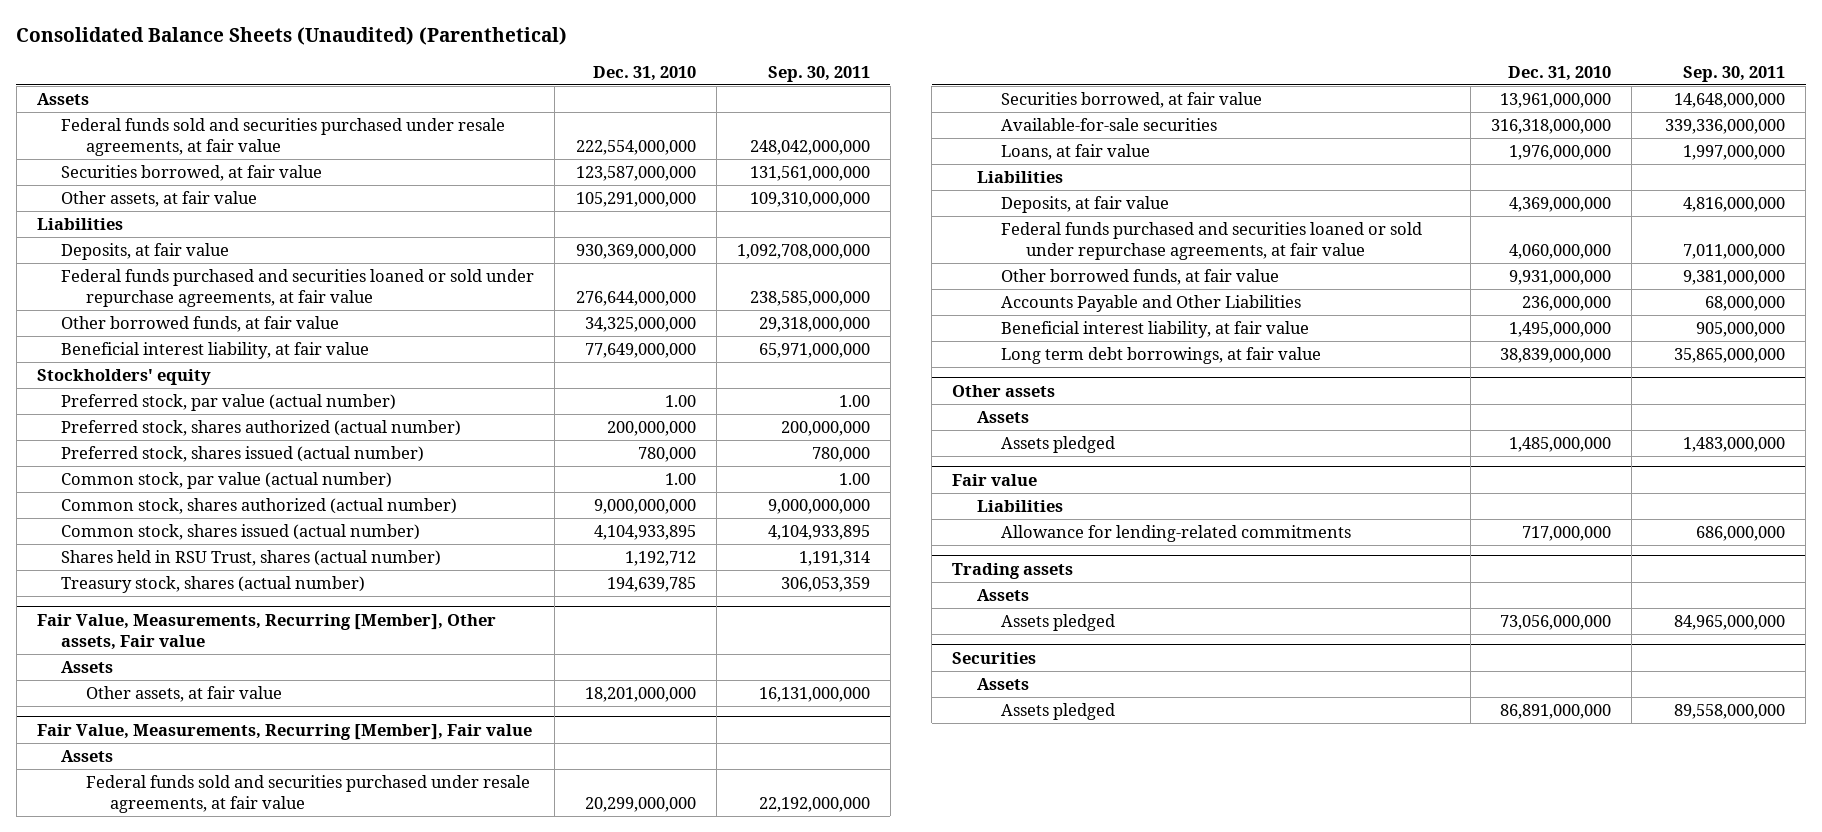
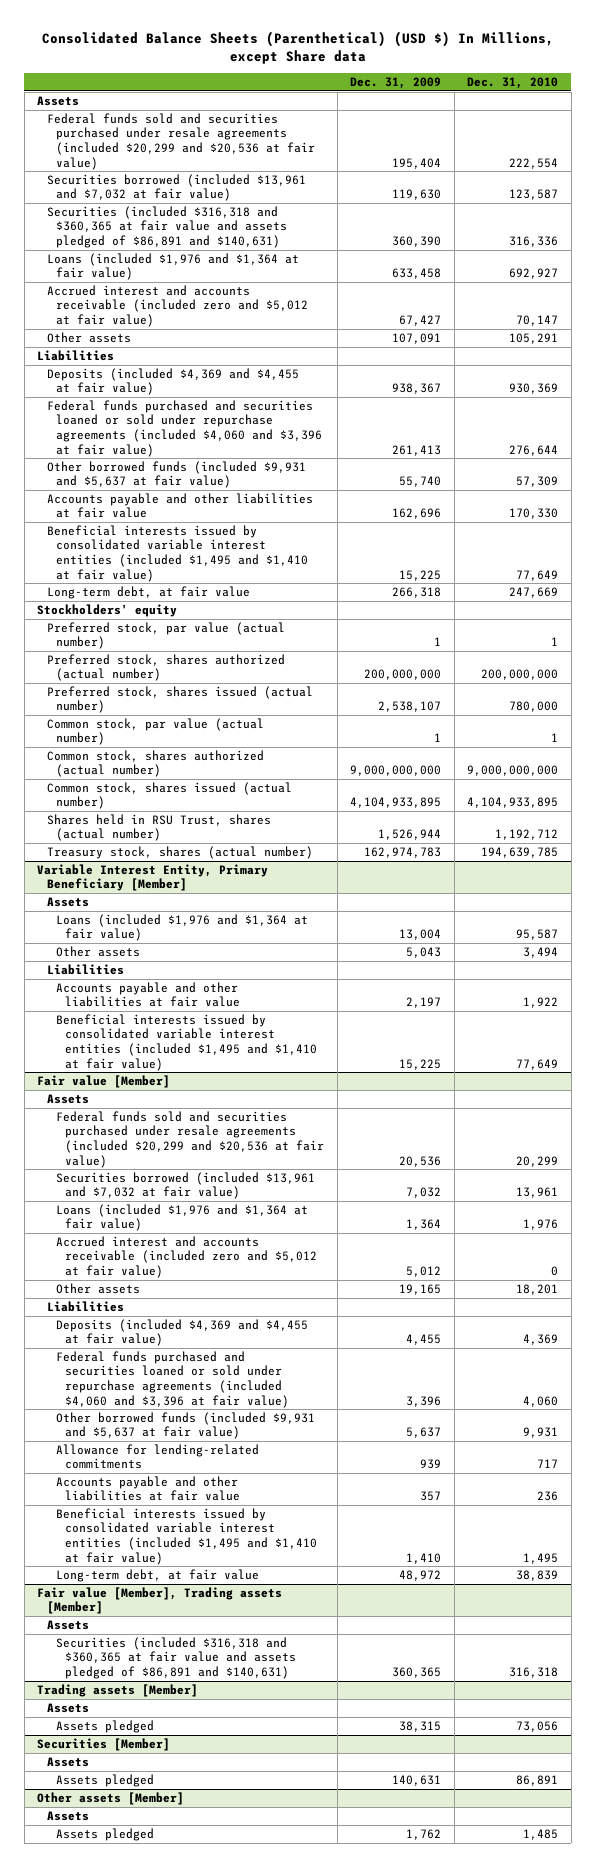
- Consolidated Balance Sheets (Unaudited) (Parenthetical)
+ Consolidated Balance Sheets (Parenthetical) (USD $) In Millions, except Share data
- | Dec. 31, 2010 | Sep. 30, 2011
+ | Dec. 31, 2009 | Dec. 31, 2010
- Federal funds sold and securities purchased under resale agreements, at fair value | 222,554,000,000 | 248,042,000,000
- Securities borrowed, at fair value | 123,587,000,000 | 131,561,000,000
- Other assets, at fair value | 105,291,000,000 | 109,310,000,000
+ Federal funds sold and securities purchased under resale agreements (included $20,299 and $20,536 at fair value) | 195,404 | 222,554
+ Securities borrowed (included $13,961 and $7,032 at fair value) | 119,630 | 123,587
+ Securities (included $316,318 and $360,365 at fair value and assets pledged of $86,891 and $140,631) | 360,390 | 316,336
+ Loans (included $1,976 and $1,364 at fair value) | 633,458 | 692,927
+ Accrued interest and accounts receivable (included zero and $5,012 at fair value) | 67,427 | 70,147
+ Other assets | 107,091 | 105,291
- Deposits, at fair value | 930,369,000,000 | 1,092,708,000,000
- Federal funds purchased and securities loaned or sold under repurchase agreements, at fair value | 276,644,000,000 | 238,585,000,000
- Other borrowed funds, at fair value | 34,325,000,000 | 29,318,000,000
- Beneficial interest liability, at fair value | 77,649,000,000 | 65,971,000,000
+ Deposits (included $4,369 and $4,455 at fair value) | 938,367 | 930,369
+ Federal funds purchased and securities loaned or sold under repurchase agreements (included $4,060 and $3,396 at fair value) | 261,413 | 276,644
+ Other borrowed funds (included $9,931 and $5,637 at fair value) | 55,740 | 57,309
+ Accounts payable and other liabilities at fair value | 162,696 | 170,330
+ Beneficial interests issued by consolidated variable interest entities (included $1,495 and $1,410 at fair value) | 15,225 | 77,649
+ Long-term debt, at fair value | 266,318 | 247,669
- Preferred stock, par value (actual number) | 1.00 | 1.00
+ Preferred stock, par value (actual number) | 1 | 1
- Common stock, par value (actual number) | 1.00 | 1.00
+ Common stock, par value (actual number) | 1 | 1
- Fair Value, Measurements, Recurring [Member], Other assets, Fair value
- Assets
- Other assets, at fair value | 18,201,000,000 | 16,131,000,000
- Fair Value, Measurements, Recurring [Member], Fair value
+ Variable Interest Entity, Primary Beneficiary [Member]
- Federal funds sold and securities purchased under resale agreements, at fair value | 20,299,000,000 | 22,192,000,000
- Securities borrowed, at fair value | 13,961,000,000 | 14,648,000,000
- Available-for-sale securities | 316,318,000,000 | 339,336,000,000
- Loans, at fair value | 1,976,000,000 | 1,997,000,000
+ Loans (included $1,976 and $1,364 at fair value) | 13,004 | 95,587
+ Other assets | 5,043 | 3,494
- Deposits, at fair value | 4,369,000,000 | 4,816,000,000
- Federal funds purchased and securities loaned or sold under repurchase agreements, at fair value | 4,060,000,000 | 7,011,000,000
- Other borrowed funds, at fair value | 9,931,000,000 | 9,381,000,000
- Accounts Payable and Other Liabilities | 236,000,000 | 68,000,000
- Beneficial interest liability, at fair value | 1,495,000,000 | 905,000,000
- Long term debt borrowings, at fair value | 38,839,000,000 | 35,865,000,000
- Other assets
+ Accounts payable and other liabilities at fair value | 2,197 | 1,922
+ Beneficial interests issued by consolidated variable interest entities (included $1,495 and $1,410 at fair value) | 15,225 | 77,649
+ Fair value [Member]
- Assets pledged | 1,485,000,000 | 1,483,000,000
- Fair value
+ Federal funds sold and securities purchased under resale agreements (included $20,299 and $20,536 at fair value) | 20,536 | 20,299
+ Securities borrowed (included $13,961 and $7,032 at fair value) | 7,032 | 13,961
+ Loans (included $1,976 and $1,364 at fair value) | 1,364 | 1,976
+ Accrued interest and accounts receivable (included zero and $5,012 at fair value) | 5,012 | 0
+ Other assets | 19,165 | 18,201
- Allowance for lending-related commitments | 717,000,000 | 686,000,000
- Trading assets
+ Deposits (included $4,369 and $4,455 at fair value) | 4,455 | 4,369
+ Federal funds purchased and securities loaned or sold under repurchase agreements (included $4,060 and $3,396 at fair value) | 3,396 | 4,060
+ Other borrowed funds (included $9,931 and $5,637 at fair value) | 5,637 | 9,931
+ Allowance for lending-related commitments | 939 | 717
+ Accounts payable and other liabilities at fair value | 357 | 236
+ Beneficial interests issued by consolidated variable interest entities (included $1,495 and $1,410 at fair value) | 1,410 | 1,495
+ Long-term debt, at fair value | 48,972 | 38,839
+ Fair value [Member], Trading assets [Member]
- Assets pledged | 73,056,000,000 | 84,965,000,000
- Securities
+ Securities (included $316,318 and $360,365 at fair value and assets pledged of $86,891 and $140,631) | 360,365 | 316,318
+ Trading assets [Member]
- Assets pledged | 86,891,000,000 | 89,558,000,000
+ Assets pledged | 38,315 | 73,056
+ Securities [Member]
+ Assets
+ Assets pledged | 140,631 | 86,891
+ Other assets [Member]
+ Assets
+ Assets pledged | 1,762 | 1,485

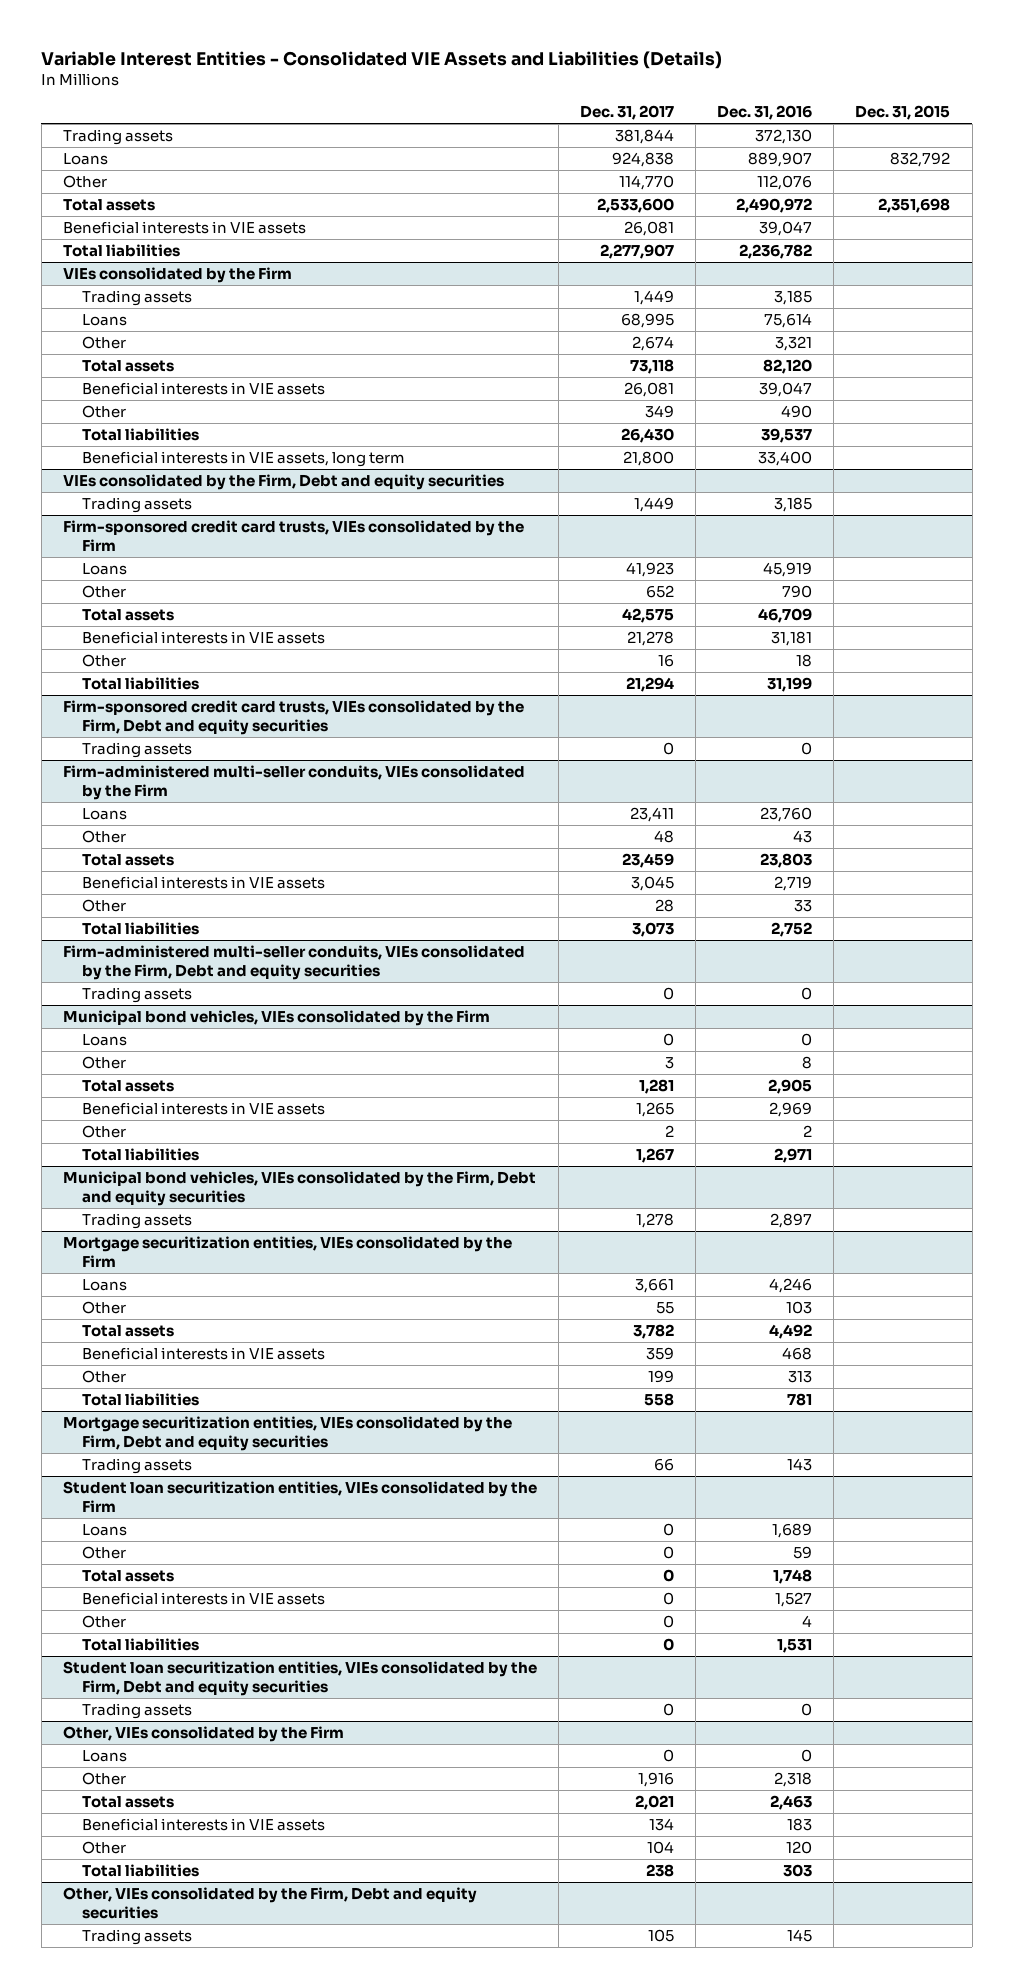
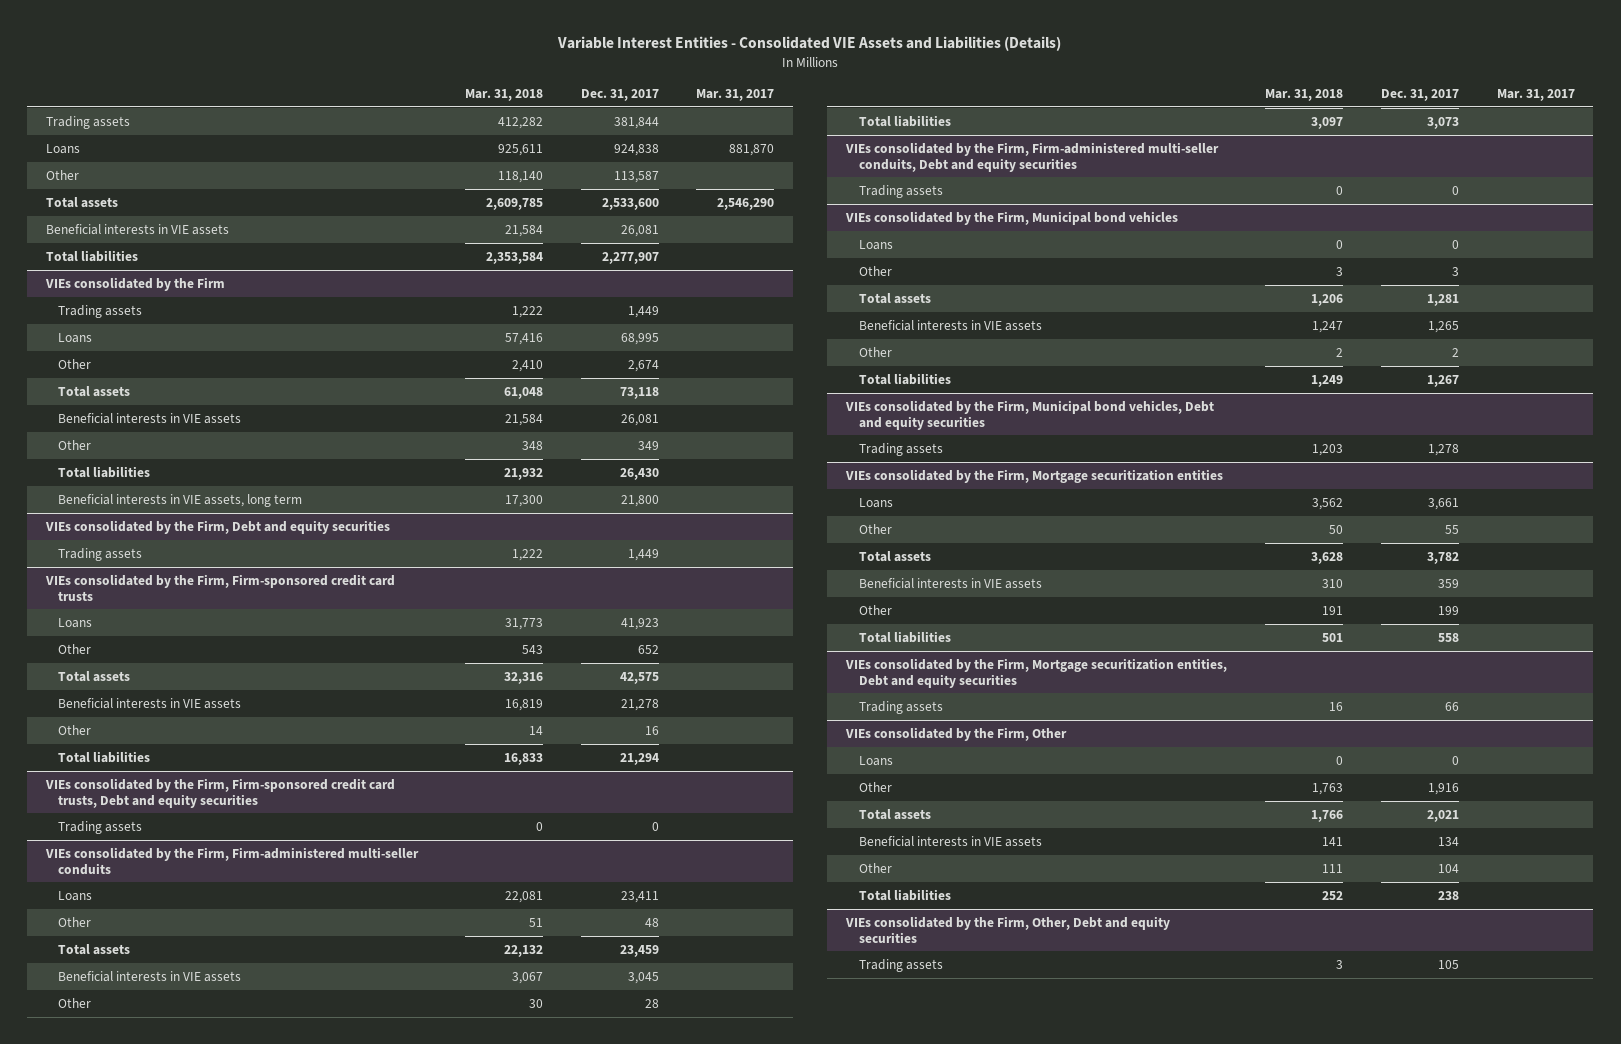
- | Dec. 31, 2017 | Dec. 31, 2016 | Dec. 31, 2015
+ | Mar. 31, 2018 | Dec. 31, 2017 | Mar. 31, 2017
- Other | 114,770 | 112,076 |
+ Other | 118,140 | 113,587 |
- Firm-sponsored credit card trusts, VIEs consolidated by the Firm
+ VIEs consolidated by the Firm, Firm-sponsored credit card trusts
- Firm-sponsored credit card trusts, VIEs consolidated by the Firm, Debt and equity securities
+ VIEs consolidated by the Firm, Firm-sponsored credit card trusts, Debt and equity securities
- Firm-administered multi-seller conduits, VIEs consolidated by the Firm
+ VIEs consolidated by the Firm, Firm-administered multi-seller conduits
- Firm-administered multi-seller conduits, VIEs consolidated by the Firm, Debt and equity securities
+ VIEs consolidated by the Firm, Firm-administered multi-seller conduits, Debt and equity securities
- Municipal bond vehicles, VIEs consolidated by the Firm
+ VIEs consolidated by the Firm, Municipal bond vehicles
- Municipal bond vehicles, VIEs consolidated by the Firm, Debt and equity securities
+ VIEs consolidated by the Firm, Municipal bond vehicles, Debt and equity securities
- Mortgage securitization entities, VIEs consolidated by the Firm
+ VIEs consolidated by the Firm, Mortgage securitization entities
- Mortgage securitization entities, VIEs consolidated by the Firm, Debt and equity securities
+ VIEs consolidated by the Firm, Mortgage securitization entities, Debt and equity securities
- Student loan securitization entities, VIEs consolidated by the Firm
- Loans | 0 | 1,689 |
- Other | 0 | 59 |
- Total assets | 0 | 1,748 |
- Beneficial interests in VIE assets | 0 | 1,527 |
- Other | 0 | 4 |
- Total liabilities | 0 | 1,531 |
- Student loan securitization entities, VIEs consolidated by the Firm, Debt and equity securities
- Trading assets | 0 | 0 |
- Other, VIEs consolidated by the Firm
+ VIEs consolidated by the Firm, Other
- Other, VIEs consolidated by the Firm, Debt and equity securities
+ VIEs consolidated by the Firm, Other, Debt and equity securities

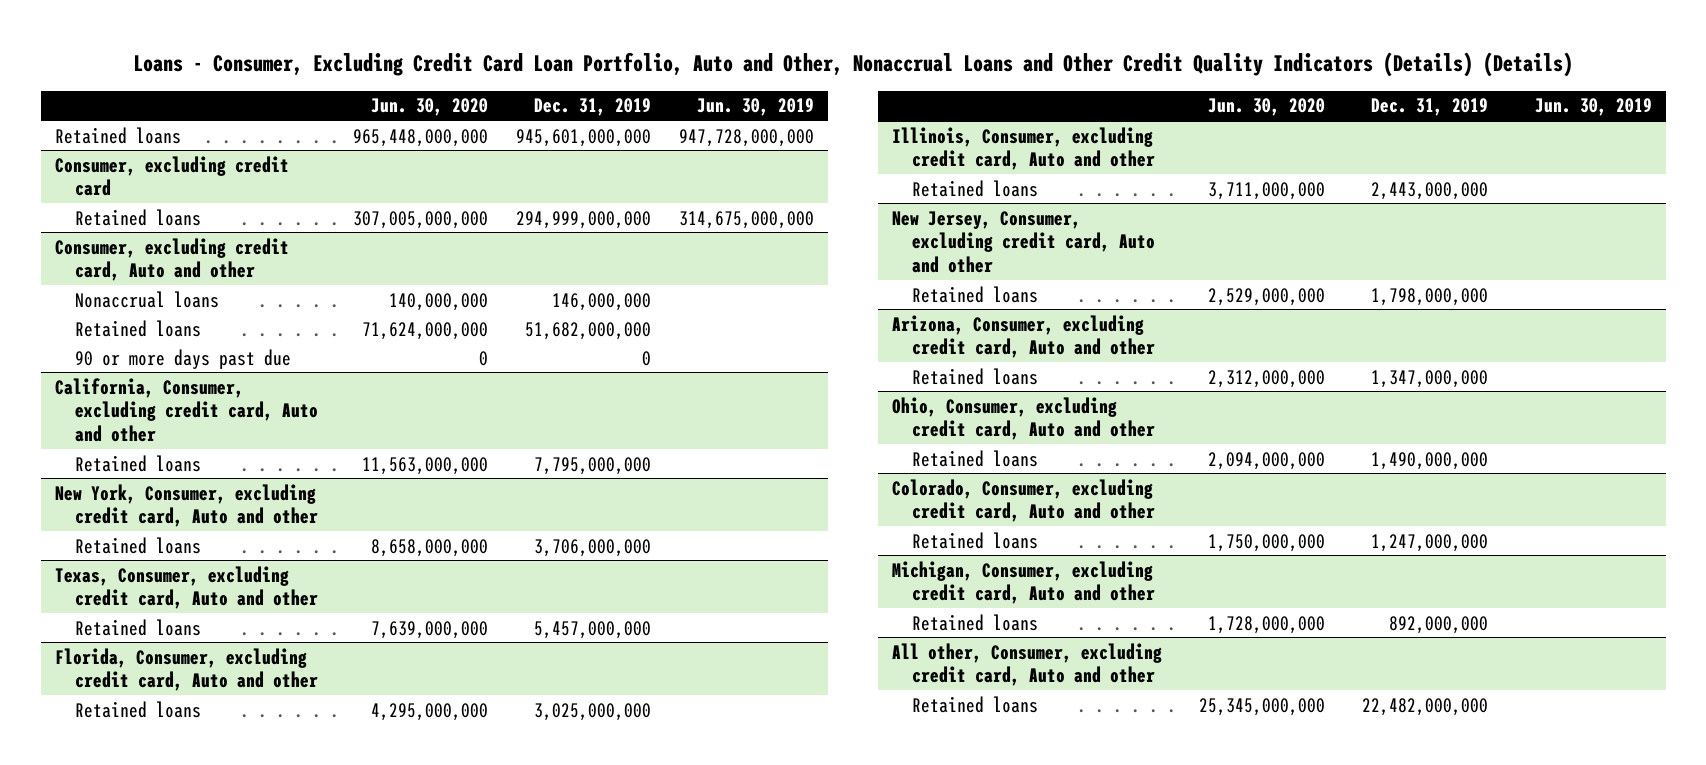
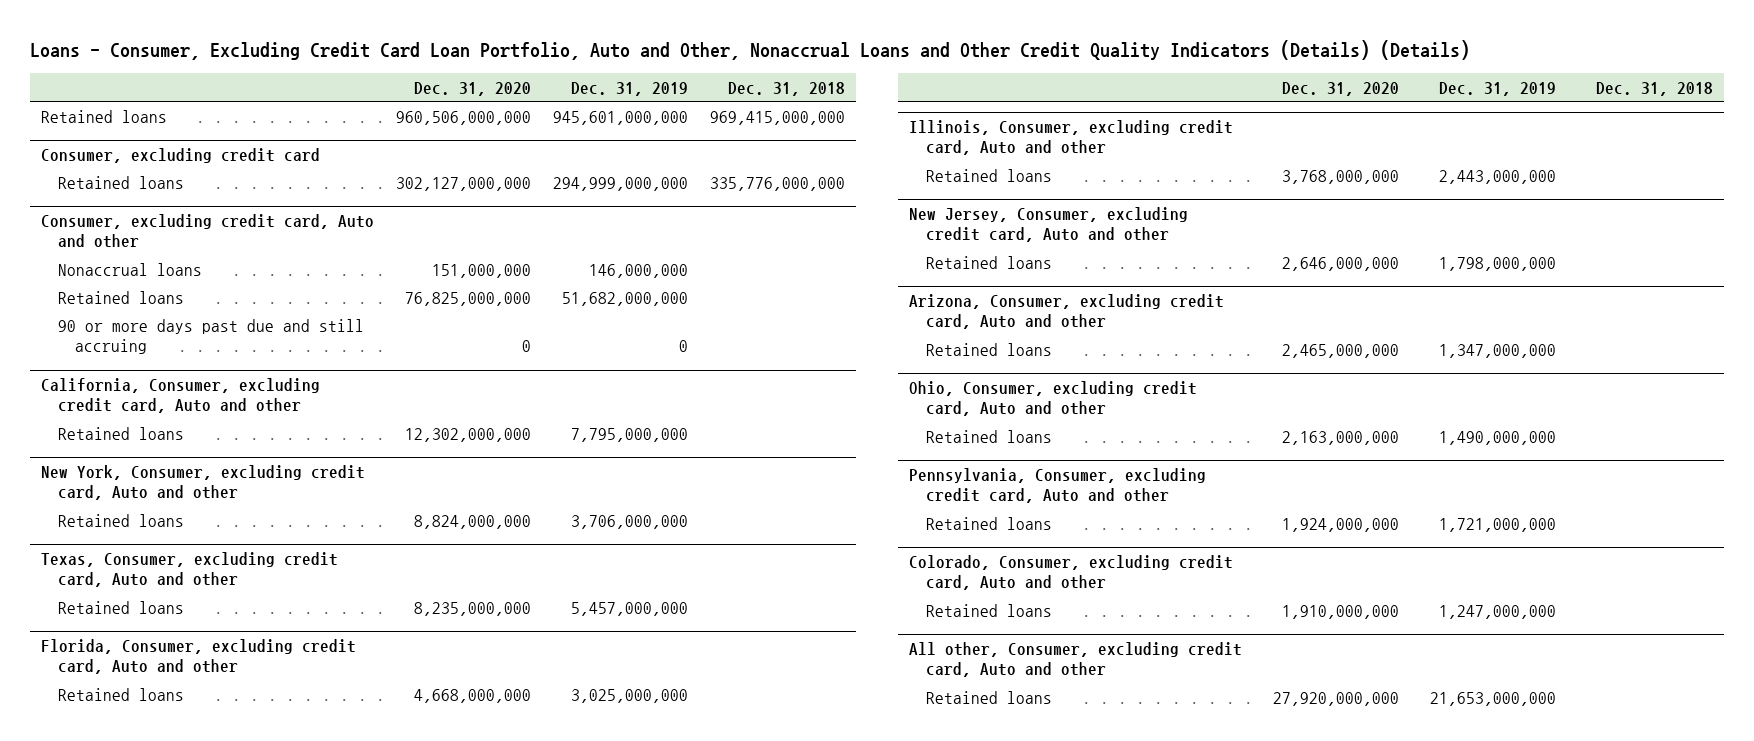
- | Jun. 30, 2020 | Dec. 31, 2019 | Jun. 30, 2019
+ | Dec. 31, 2020 | Dec. 31, 2019 | Dec. 31, 2018
@ Consumer, excluding credit card, Auto and other
- 90 or more days past due | 0 | 0 |
+ 90 or more days past due and still accruing | 0 | 0 |
+ Pennsylvania, Consumer, excluding credit card, Auto and other
+ Retained loans | 1,924,000,000 | 1,721,000,000 |
- Michigan, Consumer, excluding credit card, Auto and other
- Retained loans | 1,728,000,000 | 892,000,000 |
@ All other, Consumer, excluding credit card, Auto and other
- Retained loans | 25,345,000,000 | 22,482,000,000 |
+ Retained loans | 27,920,000,000 | 21,653,000,000 |

